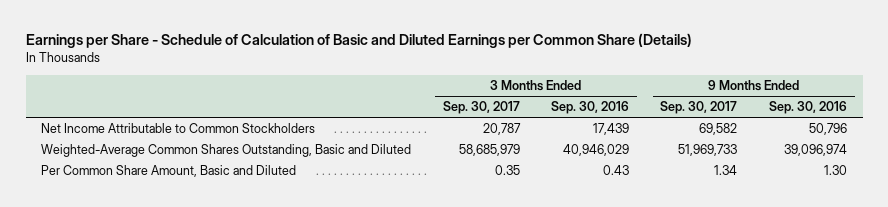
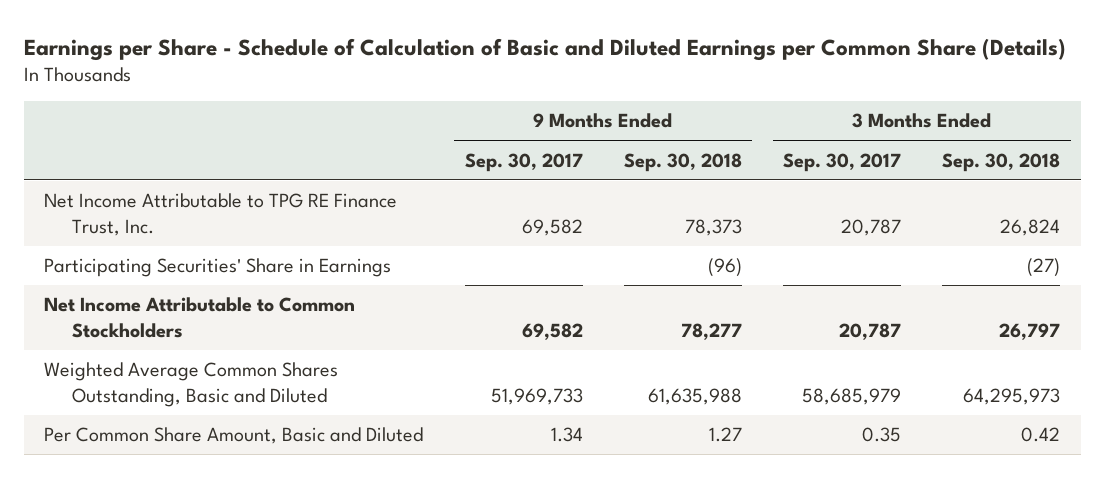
- | 3 Months Ended Sep. 30, 2017 | 3 Months Ended Sep. 30, 2016 | 9 Months Ended Sep. 30, 2017 | 9 Months Ended Sep. 30, 2016
+ | 9 Months Ended Sep. 30, 2017 | 9 Months Ended Sep. 30, 2018 | 3 Months Ended Sep. 30, 2017 | 3 Months Ended Sep. 30, 2018
+ Net Income Attributable to TPG RE Finance Trust, Inc. | 69,582 | 78,373 | 20,787 | 26,824
+ Participating Securities' Share in Earnings | | (96) | | (27)
- Weighted-Average Common Shares Outstanding, Basic and Diluted | 58,685,979 | 40,946,029 | 51,969,733 | 39,096,974
+ Weighted Average Common Shares Outstanding, Basic and Diluted | 51,969,733 | 61,635,988 | 58,685,979 | 64,295,973

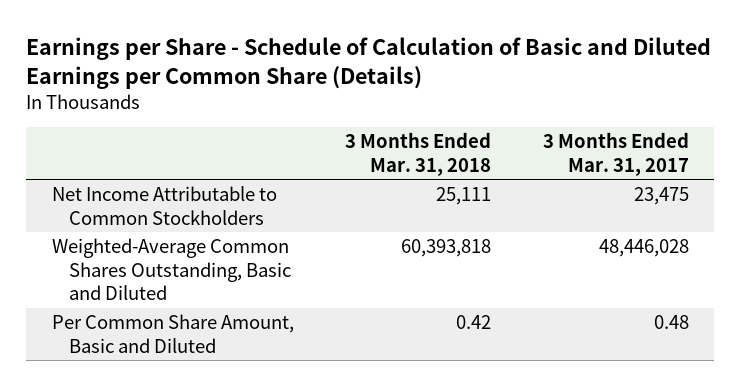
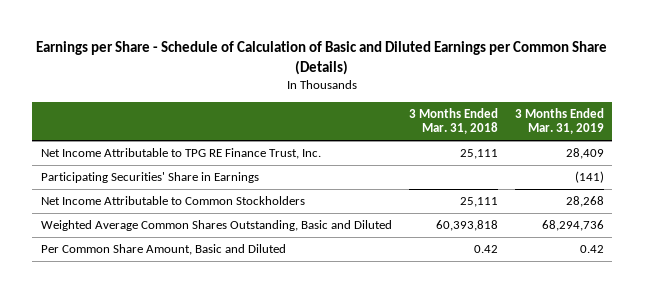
- | 3 Months Ended Mar. 31, 2018 | 3 Months Ended Mar. 31, 2017
+ | 3 Months Ended Mar. 31, 2018 | 3 Months Ended Mar. 31, 2019
+ Net Income Attributable to TPG RE Finance Trust, Inc. | 25,111 | 28,409
+ Participating Securities' Share in Earnings | | (141)
- Weighted-Average Common Shares Outstanding, Basic and Diluted | 60,393,818 | 48,446,028
+ Weighted Average Common Shares Outstanding, Basic and Diluted | 60,393,818 | 68,294,736

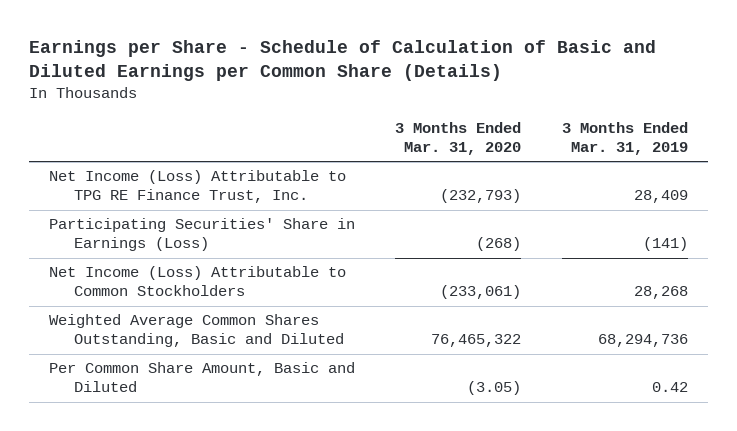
- | 3 Months Ended Mar. 31, 2018 | 3 Months Ended Mar. 31, 2019
+ | 3 Months Ended Mar. 31, 2020 | 3 Months Ended Mar. 31, 2019
- Net Income Attributable to TPG RE Finance Trust, Inc. | 25,111 | 28,409
- Participating Securities' Share in Earnings | | (141)
- Net Income Attributable to Common Stockholders | 25,111 | 28,268
+ Net Income (Loss) Attributable to TPG RE Finance Trust, Inc. | (232,793) | 28,409
+ Participating Securities' Share in Earnings (Loss) | (268) | (141)
+ Net Income (Loss) Attributable to Common Stockholders | (233,061) | 28,268

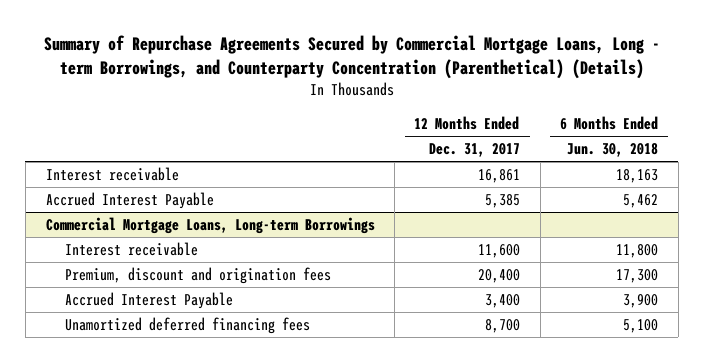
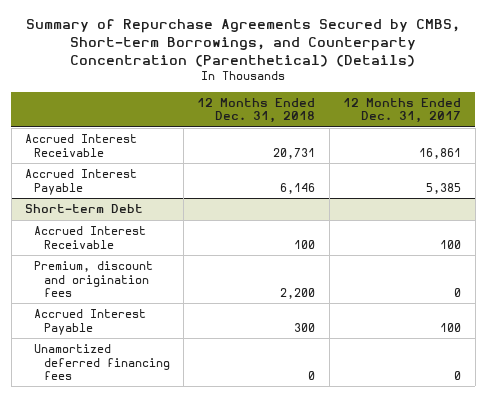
- Summary of Repurchase Agreements Secured by Commercial Mortgage Loans, Long - term Borrowings, and Counterparty Concentration (Parenthetical) (Details)
+ Summary of Repurchase Agreements Secured by CMBS, Short-term Borrowings, and Counterparty Concentration (Parenthetical) (Details)
- | 12 Months Ended Dec. 31, 2017 | 6 Months Ended Jun. 30, 2018
+ | 12 Months Ended Dec. 31, 2018 | 12 Months Ended Dec. 31, 2017
- Interest receivable | 16,861 | 18,163
+ Accrued Interest Receivable | 20,731 | 16,861
- Commercial Mortgage Loans, Long-term Borrowings
- Interest receivable | 11,600 | 11,800
- Premium, discount and origination fees | 20,400 | 17,300
- Accrued Interest Payable | 3,400 | 3,900
- Unamortized deferred financing fees | 8,700 | 5,100
+ Short-term Debt
+ Accrued Interest Receivable | 100 | 100
+ Premium, discount and origination fees | 2,200 | 0
+ Accrued Interest Payable | 300 | 100
+ Unamortized deferred financing fees | 0 | 0

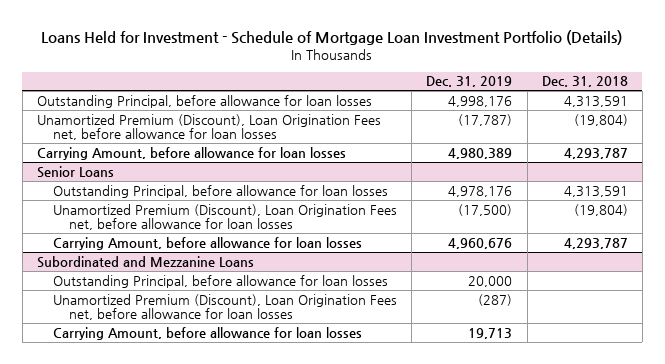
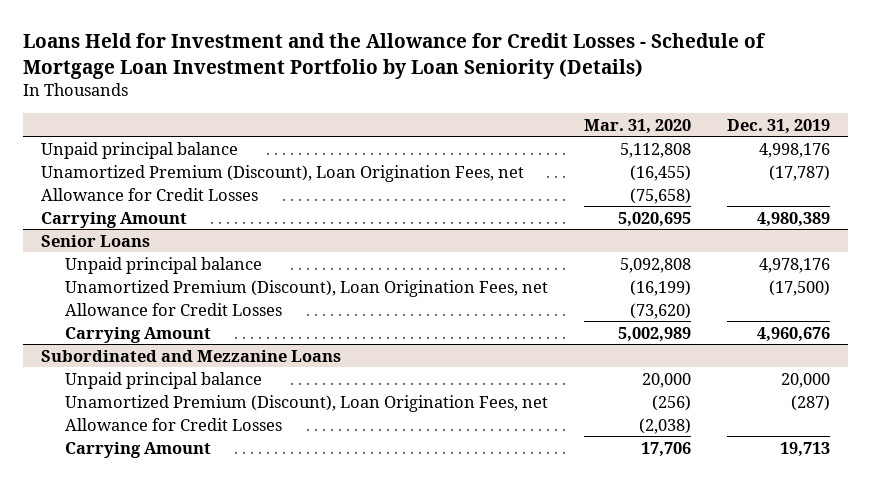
- Loans Held for Investment - Schedule of Mortgage Loan Investment Portfolio (Details)
+ Loans Held for Investment and the Allowance for Credit Losses - Schedule of Mortgage Loan Investment Portfolio by Loan Seniority (Details)
- | Dec. 31, 2019 | Dec. 31, 2018
+ | Mar. 31, 2020 | Dec. 31, 2019
- Outstanding Principal, before allowance for loan losses | 4,998,176 | 4,313,591
- Unamortized Premium (Discount), Loan Origination Fees net, before allowance for loan losses | (17,787) | (19,804)
- Carrying Amount, before allowance for loan losses | 4,980,389 | 4,293,787
+ Unpaid principal balance | 5,112,808 | 4,998,176
+ Unamortized Premium (Discount), Loan Origination Fees, net | (16,455) | (17,787)
+ Allowance for Credit Losses | (75,658) |
+ Carrying Amount | 5,020,695 | 4,980,389
@ Senior Loans
- Outstanding Principal, before allowance for loan losses | 4,978,176 | 4,313,591
- Unamortized Premium (Discount), Loan Origination Fees net, before allowance for loan losses | (17,500) | (19,804)
- Carrying Amount, before allowance for loan losses | 4,960,676 | 4,293,787
+ Unpaid principal balance | 5,092,808 | 4,978,176
+ Unamortized Premium (Discount), Loan Origination Fees, net | (16,199) | (17,500)
+ Allowance for Credit Losses | (73,620) |
+ Carrying Amount | 5,002,989 | 4,960,676
@ Subordinated and Mezzanine Loans
- Outstanding Principal, before allowance for loan losses | 20,000 |
- Unamortized Premium (Discount), Loan Origination Fees net, before allowance for loan losses | (287) |
- Carrying Amount, before allowance for loan losses | 19,713 |
+ Unpaid principal balance | 20,000 | 20,000
+ Unamortized Premium (Discount), Loan Origination Fees, net | (256) | (287)
+ Allowance for Credit Losses | (2,038) |
+ Carrying Amount | 17,706 | 19,713

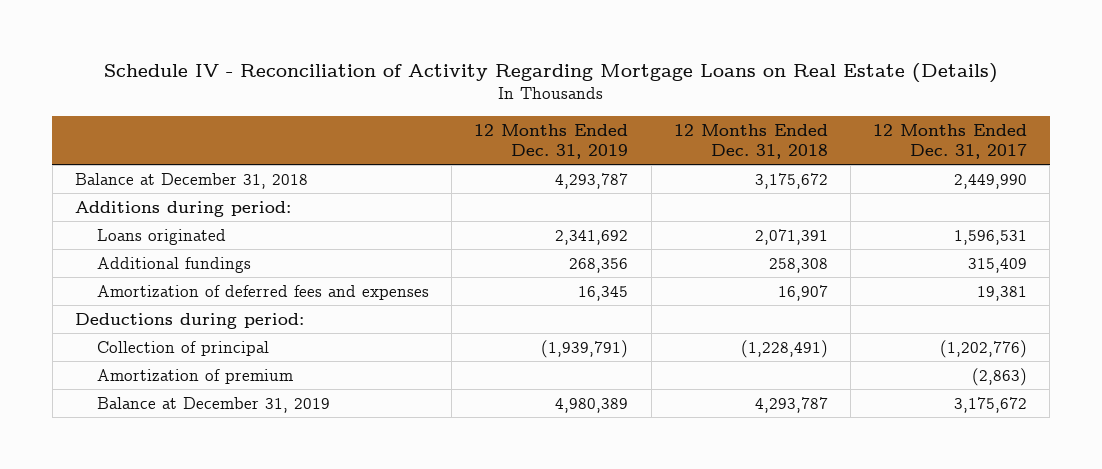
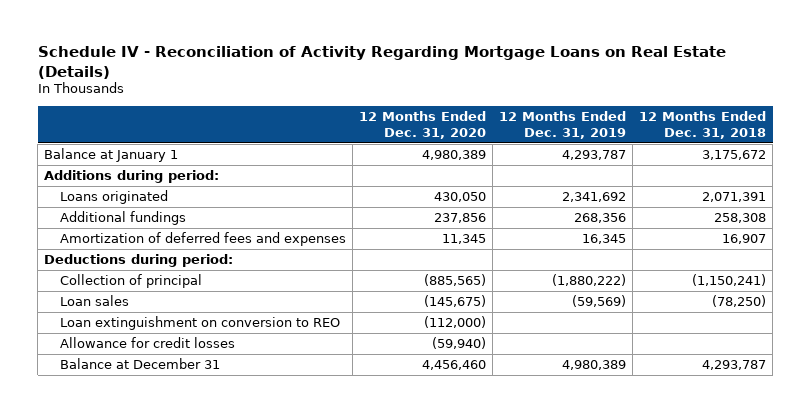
- | 12 Months Ended Dec. 31, 2019 | 12 Months Ended Dec. 31, 2018 | 12 Months Ended Dec. 31, 2017
+ | 12 Months Ended Dec. 31, 2020 | 12 Months Ended Dec. 31, 2019 | 12 Months Ended Dec. 31, 2018
- Balance at December 31, 2018 | 4,293,787 | 3,175,672 | 2,449,990
+ Balance at January 1 | 4,980,389 | 4,293,787 | 3,175,672
- Collection of principal | (1,939,791) | (1,228,491) | (1,202,776)
- Amortization of premium | | | (2,863)
- Balance at December 31, 2019 | 4,980,389 | 4,293,787 | 3,175,672
+ Collection of principal | (885,565) | (1,880,222) | (1,150,241)
+ Loan sales | (145,675) | (59,569) | (78,250)
+ Loan extinguishment on conversion to REO | (112,000) | |
+ Allowance for credit losses | (59,940) | |
+ Balance at December 31 | 4,456,460 | 4,980,389 | 4,293,787

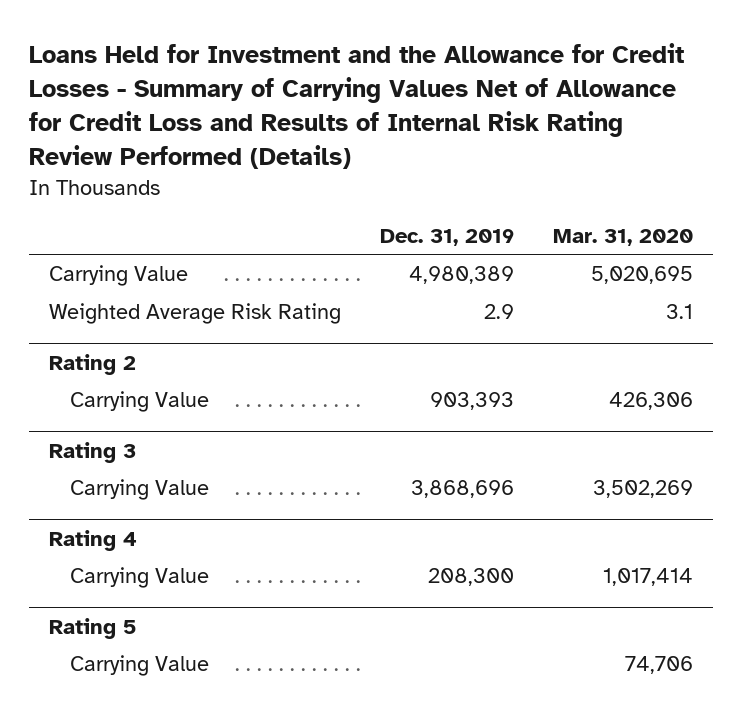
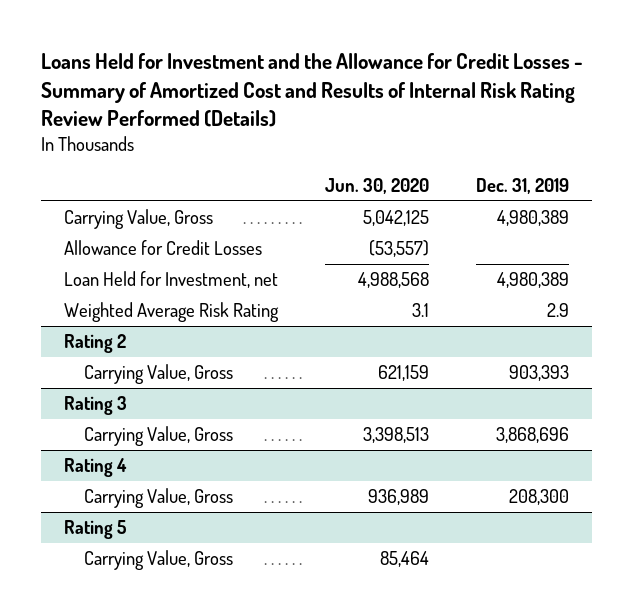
- Loans Held for Investment and the Allowance for Credit Losses - Summary of Carrying Values Net of Allowance for Credit Loss and Results of Internal Risk Rating Review Performed (Details)
+ Loans Held for Investment and the Allowance for Credit Losses - Summary of Amortized Cost and Results of Internal Risk Rating Review Performed (Details)
- | Dec. 31, 2019 | Mar. 31, 2020
+ | Jun. 30, 2020 | Dec. 31, 2019
- Carrying Value | 4,980,389 | 5,020,695
+ Carrying Value, Gross | 5,042,125 | 4,980,389
+ Allowance for Credit Losses | (53,557) |
+ Loan Held for Investment, net | 4,988,568 | 4,980,389
@ Rating 2
- Carrying Value | 903,393 | 426,306
+ Carrying Value, Gross | 621,159 | 903,393
@ Rating 3
- Carrying Value | 3,868,696 | 3,502,269
+ Carrying Value, Gross | 3,398,513 | 3,868,696
@ Rating 4
- Carrying Value | 208,300 | 1,017,414
+ Carrying Value, Gross | 936,989 | 208,300
@ Rating 5
- Carrying Value | | 74,706
+ Carrying Value, Gross | 85,464 |

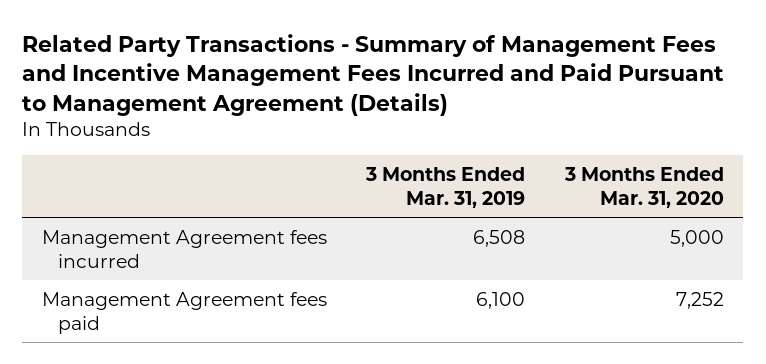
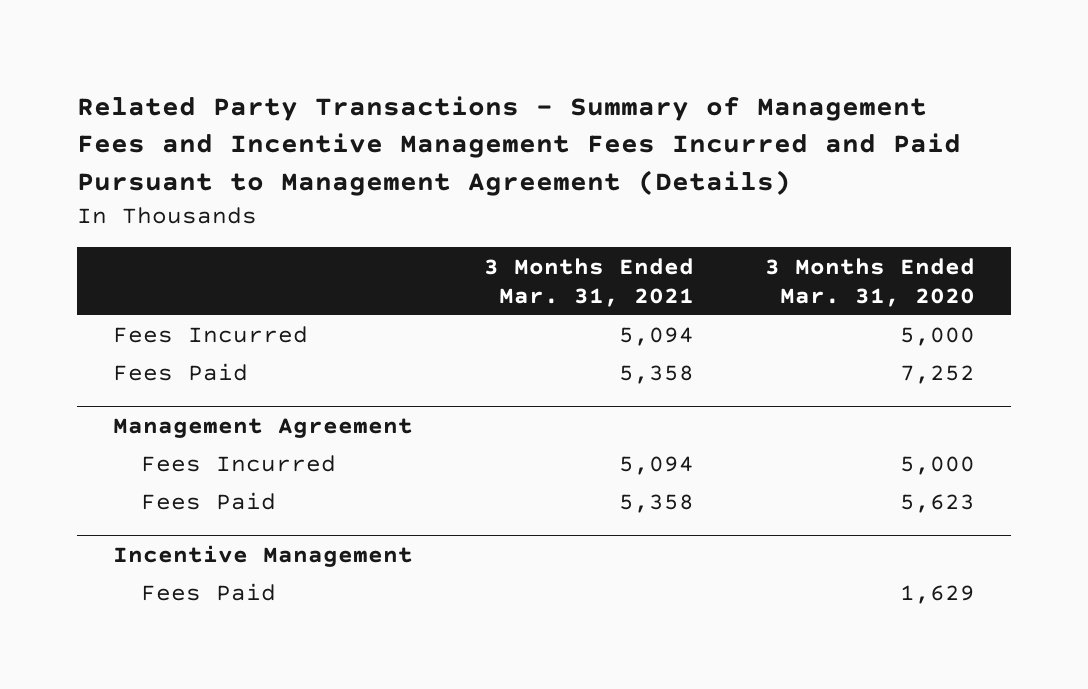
- | 3 Months Ended Mar. 31, 2019 | 3 Months Ended Mar. 31, 2020
+ | 3 Months Ended Mar. 31, 2021 | 3 Months Ended Mar. 31, 2020
- Management Agreement fees incurred | 6,508 | 5,000
- Management Agreement fees paid | 6,100 | 7,252
+ Fees Incurred | 5,094 | 5,000
+ Fees Paid | 5,358 | 7,252
+ Management Agreement
+ Fees Incurred | 5,094 | 5,000
+ Fees Paid | 5,358 | 5,623
+ Incentive Management
+ Fees Paid | | 1,629

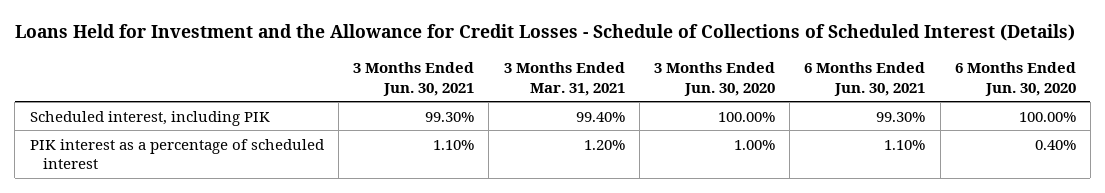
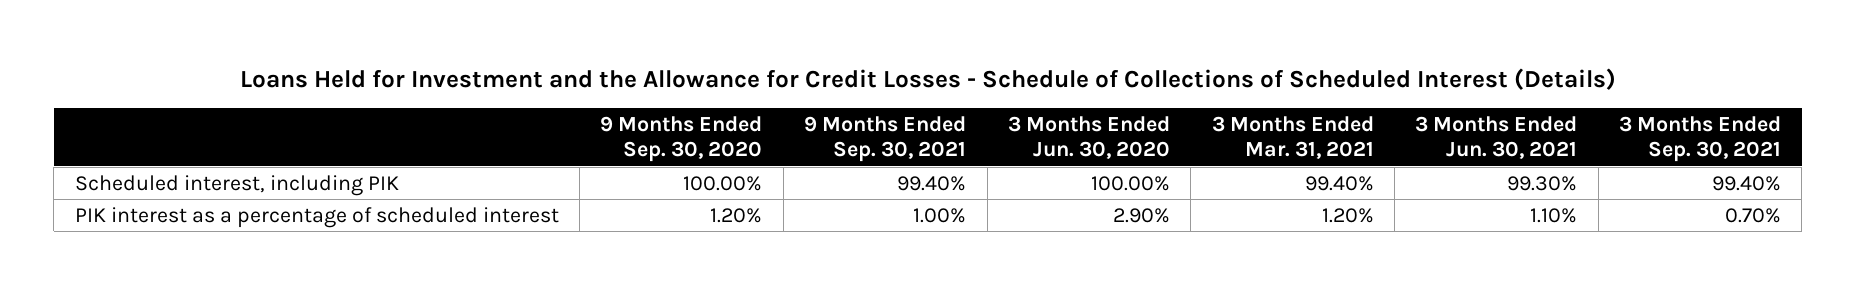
- | 3 Months Ended Jun. 30, 2021 | 3 Months Ended Mar. 31, 2021 | 3 Months Ended Jun. 30, 2020 | 6 Months Ended Jun. 30, 2021 | 6 Months Ended Jun. 30, 2020
+ | 9 Months Ended Sep. 30, 2020 | 9 Months Ended Sep. 30, 2021 | 3 Months Ended Jun. 30, 2020 | 3 Months Ended Mar. 31, 2021 | 3 Months Ended Jun. 30, 2021 | 3 Months Ended Sep. 30, 2021
- PIK interest as a percentage of scheduled interest | 1.10% | 1.20% | 1.00% | 1.10% | 0.40%
+ PIK interest as a percentage of scheduled interest | 1.20% | 1.00% | 2.90% | 1.20% | 1.10% | 0.70%

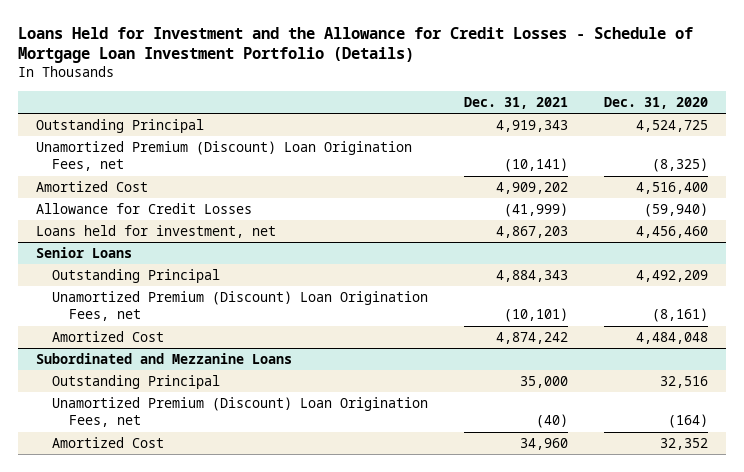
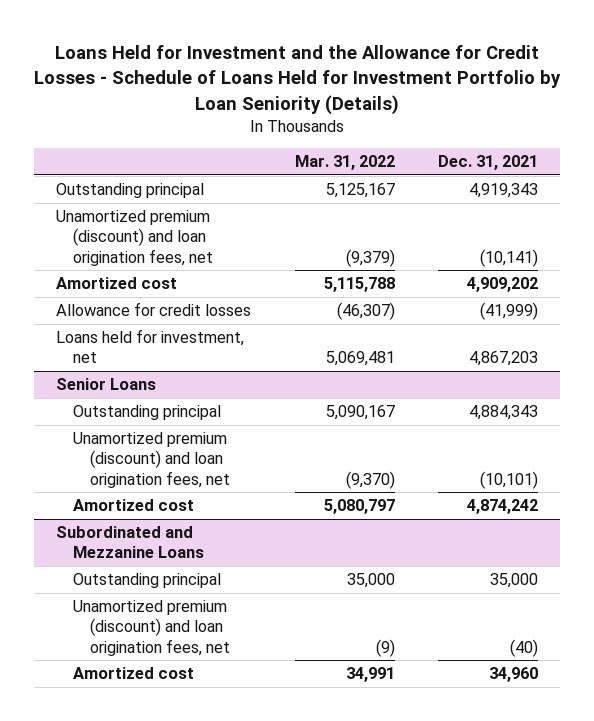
- Loans Held for Investment and the Allowance for Credit Losses - Schedule of Mortgage Loan Investment Portfolio (Details)
+ Loans Held for Investment and the Allowance for Credit Losses - Schedule of Loans Held for Investment Portfolio by Loan Seniority (Details)
- | Dec. 31, 2021 | Dec. 31, 2020
+ | Mar. 31, 2022 | Dec. 31, 2021
- Outstanding Principal | 4,919,343 | 4,524,725
- Unamortized Premium (Discount) Loan Origination Fees, net | (10,141) | (8,325)
- Amortized Cost | 4,909,202 | 4,516,400
- Allowance for Credit Losses | (41,999) | (59,940)
+ Outstanding principal | 5,125,167 | 4,919,343
+ Unamortized premium (discount) and loan origination fees, net | (9,379) | (10,141)
+ Amortized cost | 5,115,788 | 4,909,202
+ Allowance for credit losses | (46,307) | (41,999)
@ Senior Loans
- Outstanding Principal | 4,884,343 | 4,492,209
- Unamortized Premium (Discount) Loan Origination Fees, net | (10,101) | (8,161)
- Amortized Cost | 4,874,242 | 4,484,048
+ Outstanding principal | 5,090,167 | 4,884,343
+ Unamortized premium (discount) and loan origination fees, net | (9,370) | (10,101)
+ Amortized cost | 5,080,797 | 4,874,242
@ Subordinated and Mezzanine Loans
- Outstanding Principal | 35,000 | 32,516
- Unamortized Premium (Discount) Loan Origination Fees, net | (40) | (164)
- Amortized Cost | 34,960 | 32,352
+ Outstanding principal | 35,000 | 35,000
+ Unamortized premium (discount) and loan origination fees, net | (9) | (40)
+ Amortized cost | 34,991 | 34,960

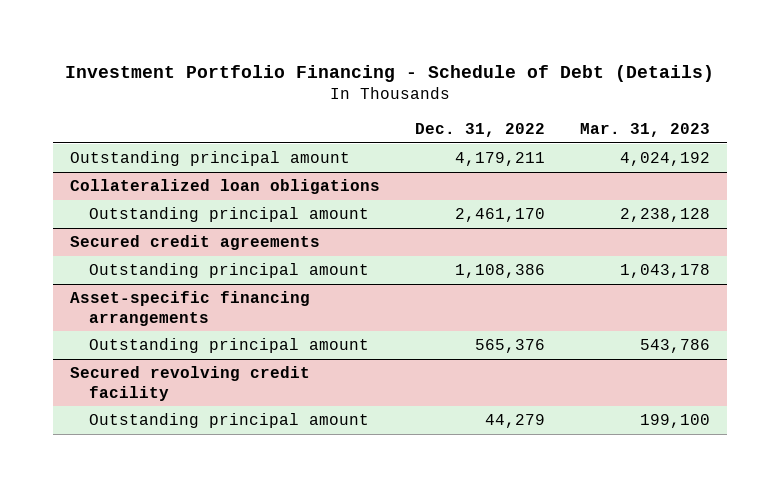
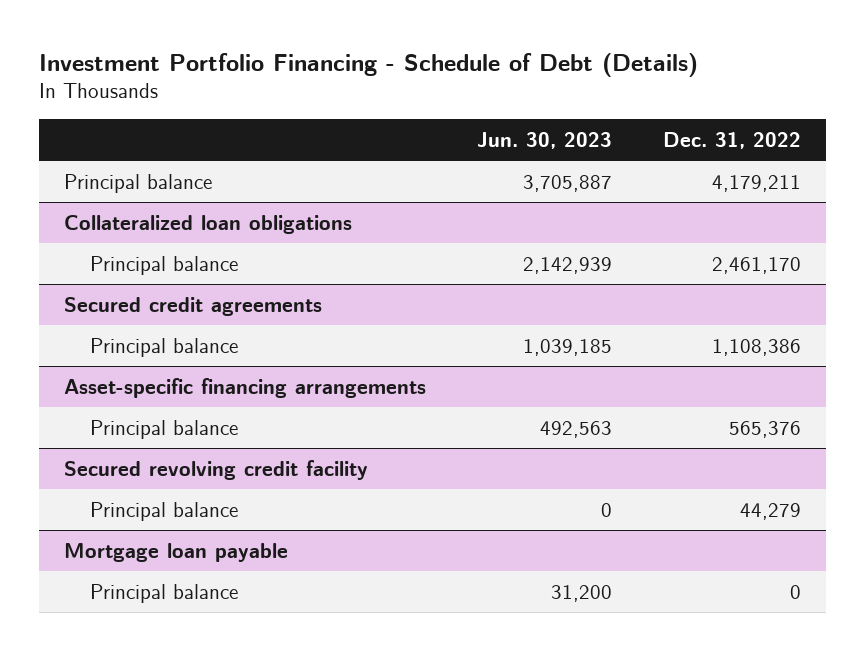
- | Dec. 31, 2022 | Mar. 31, 2023
+ | Jun. 30, 2023 | Dec. 31, 2022
- Outstanding principal amount | 4,179,211 | 4,024,192
+ Principal balance | 3,705,887 | 4,179,211
@ Collateralized loan obligations
- Outstanding principal amount | 2,461,170 | 2,238,128
+ Principal balance | 2,142,939 | 2,461,170
@ Secured credit agreements
- Outstanding principal amount | 1,108,386 | 1,043,178
+ Principal balance | 1,039,185 | 1,108,386
@ Asset-specific financing arrangements
- Outstanding principal amount | 565,376 | 543,786
+ Principal balance | 492,563 | 565,376
@ Secured revolving credit facility
- Outstanding principal amount | 44,279 | 199,100
+ Principal balance | 0 | 44,279
+ Mortgage loan payable
+ Principal balance | 31,200 | 0

